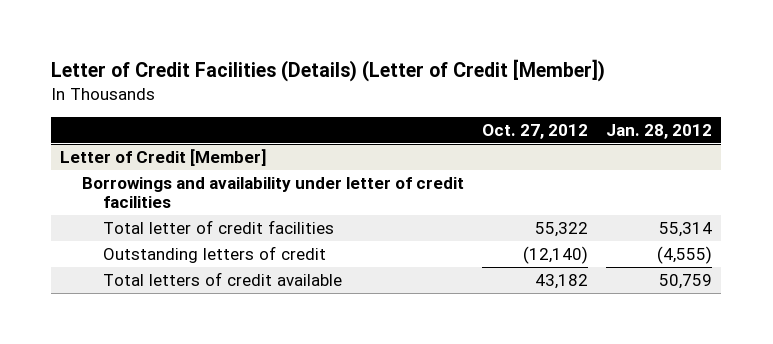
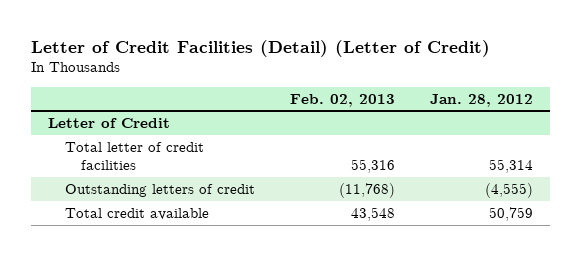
- Letter of Credit Facilities (Details) (Letter of Credit [Member])
+ Letter of Credit Facilities (Detail) (Letter of Credit)
- | Oct. 27, 2012 | Jan. 28, 2012
+ | Feb. 02, 2013 | Jan. 28, 2012
- Letter of Credit [Member]
- Borrowings and availability under letter of credit facilities
+ Letter of Credit
- Total letters of credit available | 43,182 | 50,759
+ Total credit available | 43,548 | 50,759

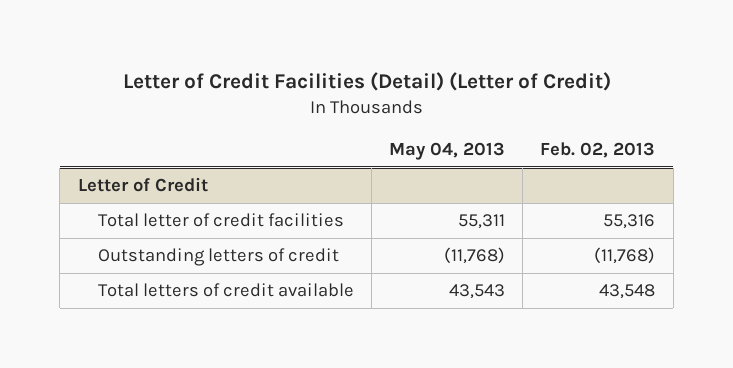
- | Feb. 02, 2013 | Jan. 28, 2012
+ | May 04, 2013 | Feb. 02, 2013
@ Letter of Credit
- Total credit available | 43,548 | 50,759
+ Total letters of credit available | 43,543 | 43,548

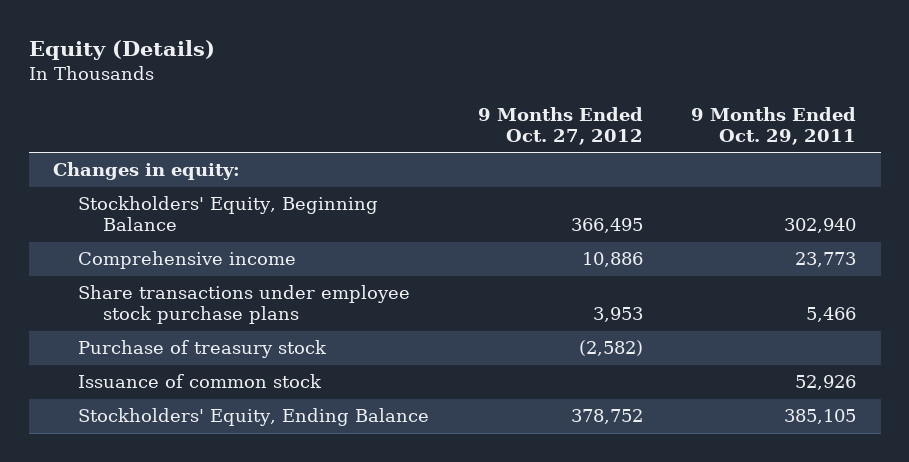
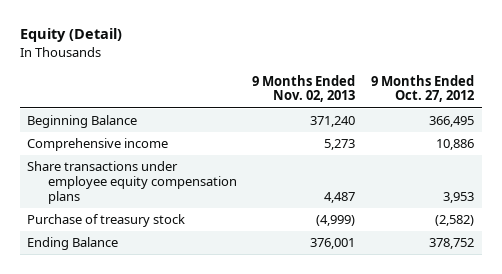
- Equity (Details)
+ Equity (Detail)
- | 9 Months Ended Oct. 27, 2012 | 9 Months Ended Oct. 29, 2011
+ | 9 Months Ended Nov. 02, 2013 | 9 Months Ended Oct. 27, 2012
- Changes in equity:
- Stockholders' Equity, Beginning Balance | 366,495 | 302,940
+ Beginning Balance | 371,240 | 366,495
- Share transactions under employee stock purchase plans | 3,953 | 5,466
+ Share transactions under employee equity compensation plans | 4,487 | 3,953
- Issuance of common stock | | 52,926
- Stockholders' Equity, Ending Balance | 378,752 | 385,105
+ Ending Balance | 376,001 | 378,752

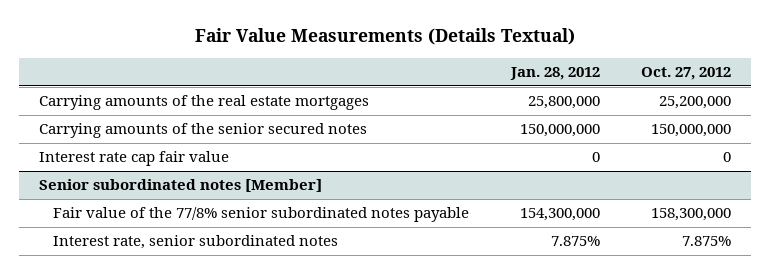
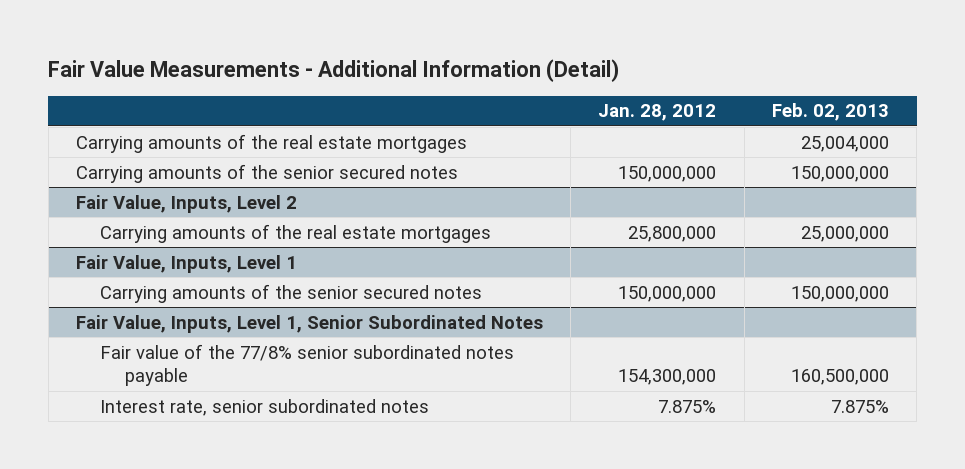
- Fair Value Measurements (Details Textual)
+ Fair Value Measurements - Additional Information (Detail)
- | Jan. 28, 2012 | Oct. 27, 2012
+ | Jan. 28, 2012 | Feb. 02, 2013
+ Carrying amounts of the real estate mortgages | | 25,004,000
+ Carrying amounts of the senior secured notes | 150,000,000 | 150,000,000
+ Fair Value, Inputs, Level 2
+ Fair Value, Inputs, Level 1
- Interest rate cap fair value | 0 | 0
- Senior subordinated notes [Member]
+ Fair Value, Inputs, Level 1, Senior Subordinated Notes

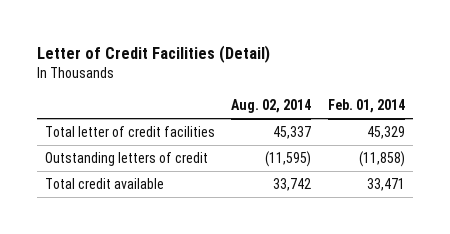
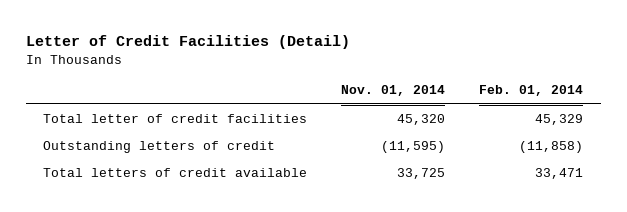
- | Aug. 02, 2014 | Feb. 01, 2014
+ | Nov. 01, 2014 | Feb. 01, 2014
- Total credit available | 33,742 | 33,471
+ Total letters of credit available | 33,725 | 33,471

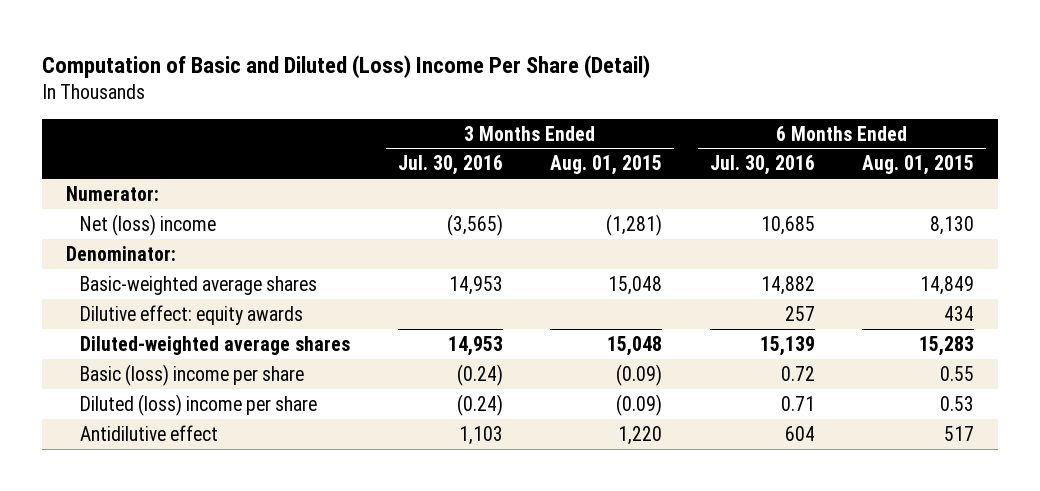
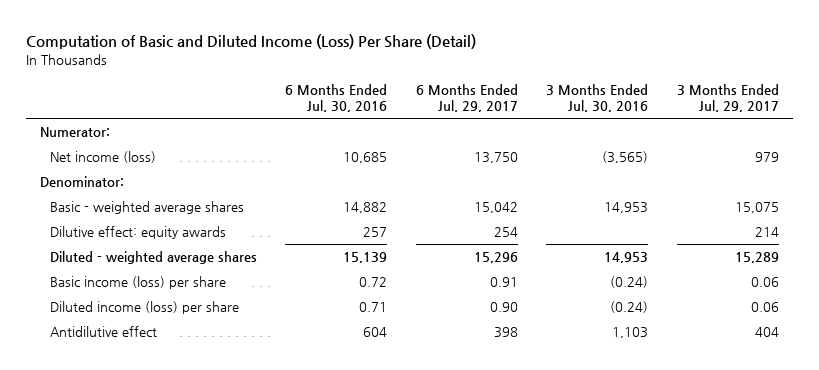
- Computation of Basic and Diluted (Loss) Income Per Share (Detail)
+ Computation of Basic and Diluted Income (Loss) Per Share (Detail)
- | 3 Months Ended Jul. 30, 2016 | 3 Months Ended Aug. 01, 2015 | 6 Months Ended Jul. 30, 2016 | 6 Months Ended Aug. 01, 2015
+ | 6 Months Ended Jul. 30, 2016 | 6 Months Ended Jul. 29, 2017 | 3 Months Ended Jul. 30, 2016 | 3 Months Ended Jul. 29, 2017
- Net (loss) income | (3,565) | (1,281) | 10,685 | 8,130
+ Net income (loss) | 10,685 | 13,750 | (3,565) | 979
- Basic-weighted average shares | 14,953 | 15,048 | 14,882 | 14,849
+ Basic - weighted average shares | 14,882 | 15,042 | 14,953 | 15,075
- Diluted-weighted average shares | 14,953 | 15,048 | 15,139 | 15,283
- Basic (loss) income per share | (0.24) | (0.09) | 0.72 | 0.55
- Diluted (loss) income per share | (0.24) | (0.09) | 0.71 | 0.53
+ Diluted - weighted average shares | 15,139 | 15,296 | 14,953 | 15,289
+ Basic income (loss) per share | 0.72 | 0.91 | (0.24) | 0.06
+ Diluted income (loss) per share | 0.71 | 0.90 | (0.24) | 0.06

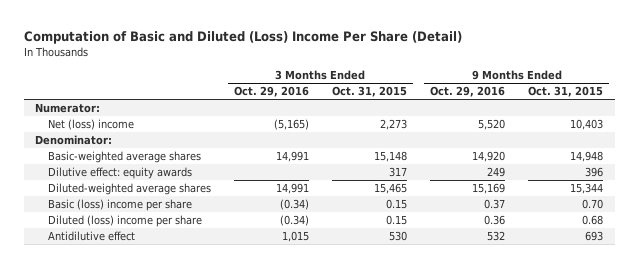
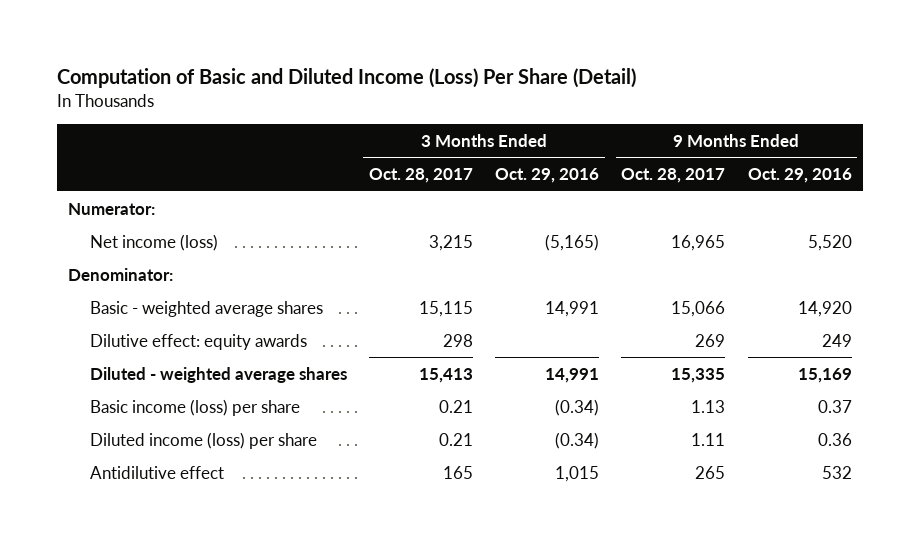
- Computation of Basic and Diluted (Loss) Income Per Share (Detail)
+ Computation of Basic and Diluted Income (Loss) Per Share (Detail)
- | 3 Months Ended Oct. 29, 2016 | 3 Months Ended Oct. 31, 2015 | 9 Months Ended Oct. 29, 2016 | 9 Months Ended Oct. 31, 2015
+ | 3 Months Ended Oct. 28, 2017 | 3 Months Ended Oct. 29, 2016 | 9 Months Ended Oct. 28, 2017 | 9 Months Ended Oct. 29, 2016
- Net (loss) income | (5,165) | 2,273 | 5,520 | 10,403
+ Net income (loss) | 3,215 | (5,165) | 16,965 | 5,520
- Basic-weighted average shares | 14,991 | 15,148 | 14,920 | 14,948
+ Basic - weighted average shares | 15,115 | 14,991 | 15,066 | 14,920
- Diluted-weighted average shares | 14,991 | 15,465 | 15,169 | 15,344
- Basic (loss) income per share | (0.34) | 0.15 | 0.37 | 0.70
- Diluted (loss) income per share | (0.34) | 0.15 | 0.36 | 0.68
+ Diluted - weighted average shares | 15,413 | 14,991 | 15,335 | 15,169
+ Basic income (loss) per share | 0.21 | (0.34) | 1.13 | 0.37
+ Diluted income (loss) per share | 0.21 | (0.34) | 1.11 | 0.36

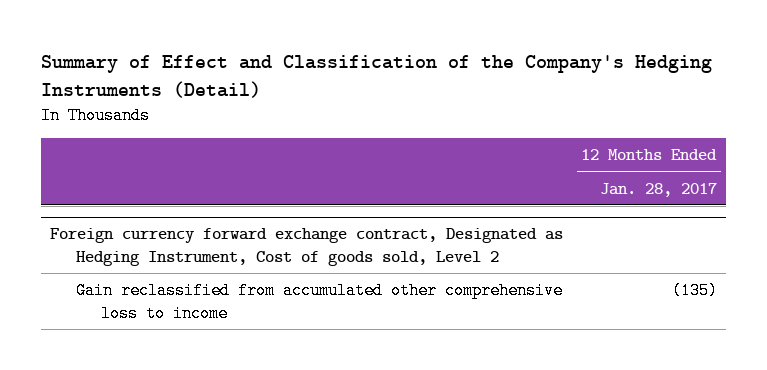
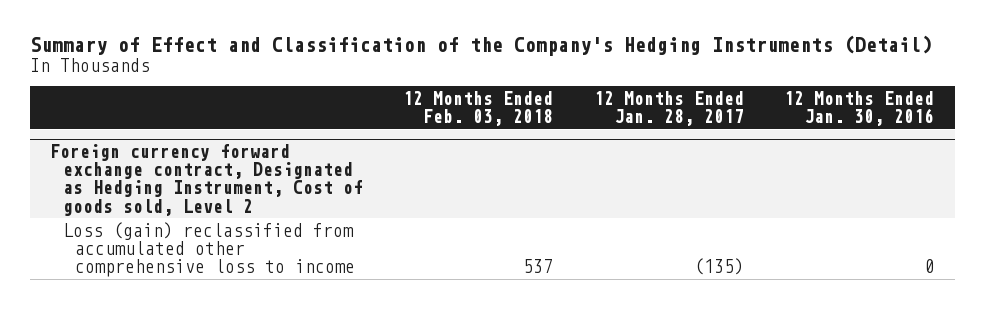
- | 12 Months Ended Jan. 28, 2017
+ | 12 Months Ended Feb. 03, 2018 | 12 Months Ended Jan. 28, 2017 | 12 Months Ended Jan. 30, 2016
@ Foreign currency forward exchange contract, Designated as Hedging Instrument, Cost of goods sold, Level 2
- Gain reclassified from accumulated other comprehensive loss to income | (135)
+ Loss (gain) reclassified from accumulated other comprehensive loss to income | 537 | (135) | 0

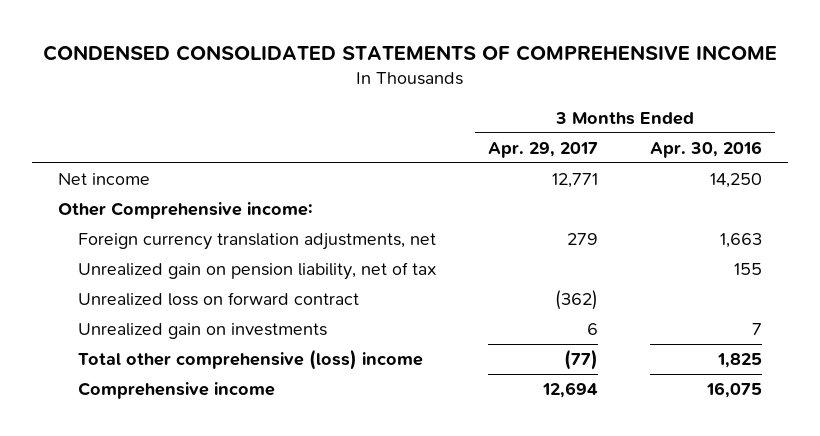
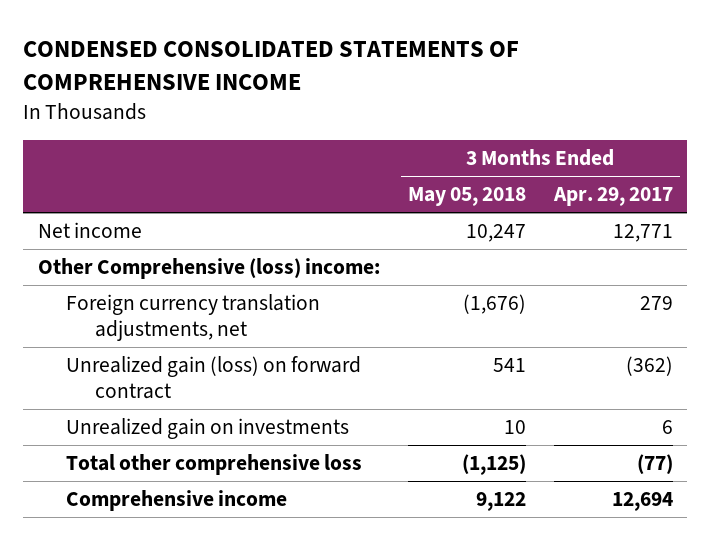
- | 3 Months Ended Apr. 29, 2017 | 3 Months Ended Apr. 30, 2016
+ | 3 Months Ended May 05, 2018 | 3 Months Ended Apr. 29, 2017
- Other Comprehensive income:
+ Other Comprehensive (loss) income:
- Unrealized gain on pension liability, net of tax | | 155
- Unrealized loss on forward contract | (362) |
+ Unrealized gain (loss) on forward contract | 541 | (362)
- Total other comprehensive (loss) income | (77) | 1,825
+ Total other comprehensive loss | (1,125) | (77)

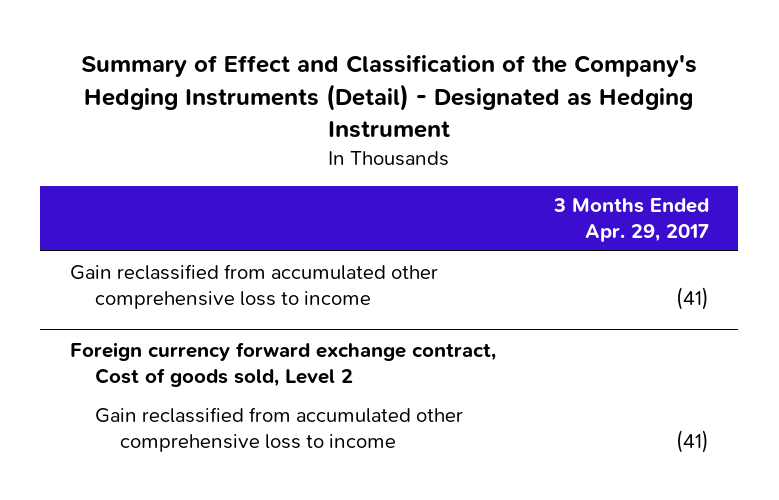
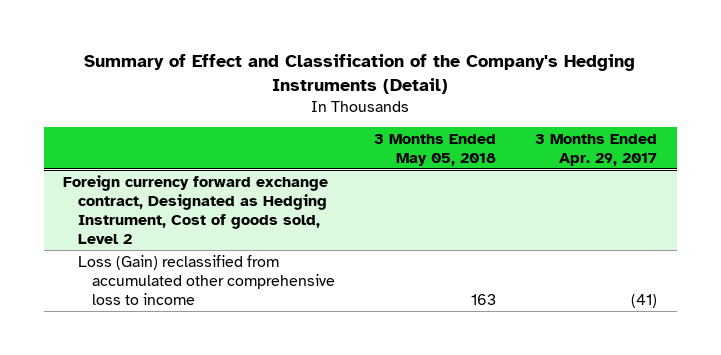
- Summary of Effect and Classification of the Company's Hedging Instruments (Detail) - Designated as Hedging Instrument
+ Summary of Effect and Classification of the Company's Hedging Instruments (Detail)
- | 3 Months Ended Apr. 29, 2017
+ | 3 Months Ended May 05, 2018 | 3 Months Ended Apr. 29, 2017
- Gain reclassified from accumulated other comprehensive loss to income | (41)
- Foreign currency forward exchange contract, Cost of goods sold, Level 2
- Gain reclassified from accumulated other comprehensive loss to income | (41)
+ Foreign currency forward exchange contract, Designated as Hedging Instrument, Cost of goods sold, Level 2
+ Loss (Gain) reclassified from accumulated other comprehensive loss to income | 163 | (41)

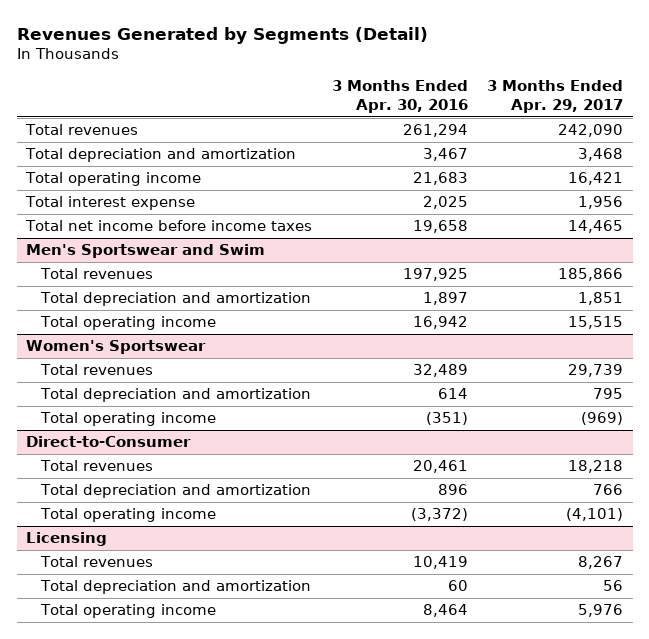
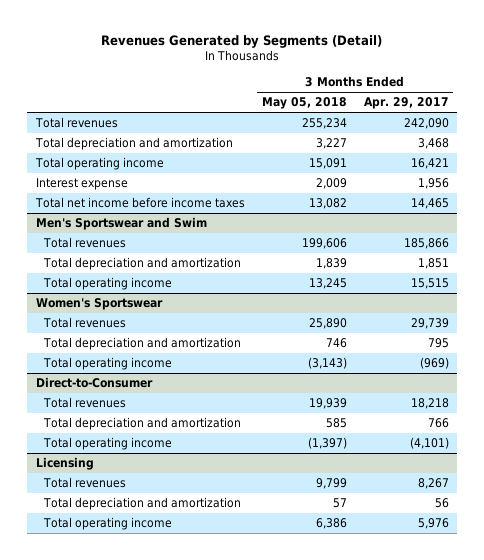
- | 3 Months Ended Apr. 30, 2016 | 3 Months Ended Apr. 29, 2017
+ | 3 Months Ended May 05, 2018 | 3 Months Ended Apr. 29, 2017
- Total interest expense | 2,025 | 1,956
+ Interest expense | 2,009 | 1,956

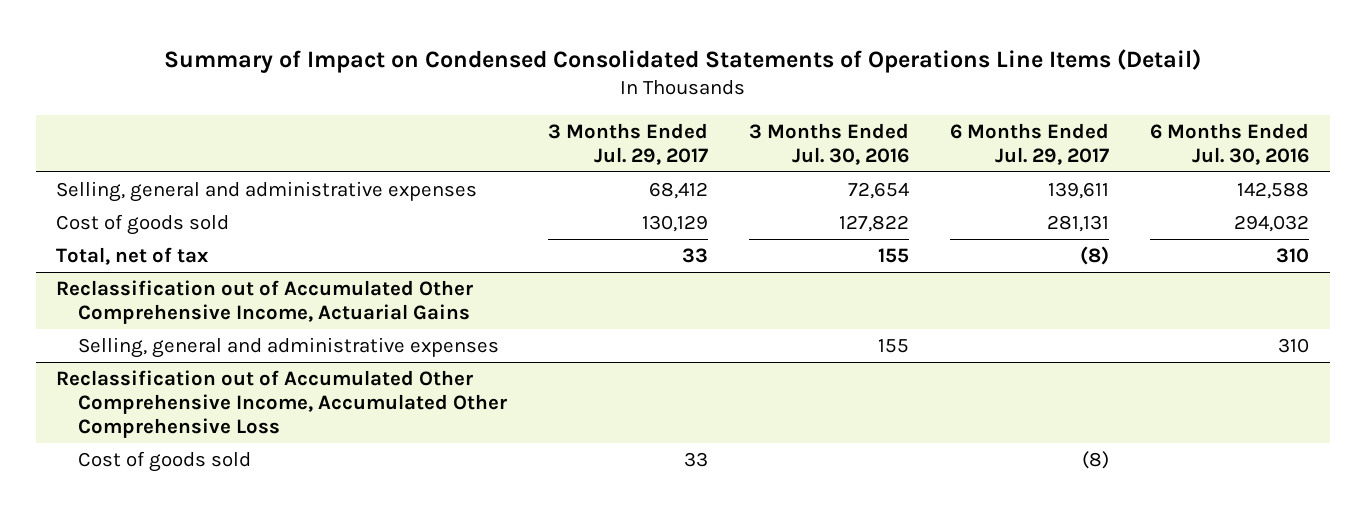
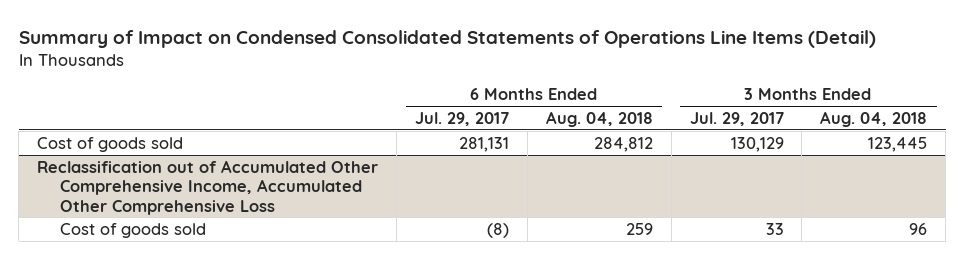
- | 3 Months Ended Jul. 29, 2017 | 3 Months Ended Jul. 30, 2016 | 6 Months Ended Jul. 29, 2017 | 6 Months Ended Jul. 30, 2016
+ | 6 Months Ended Jul. 29, 2017 | 6 Months Ended Aug. 04, 2018 | 3 Months Ended Jul. 29, 2017 | 3 Months Ended Aug. 04, 2018
- Selling, general and administrative expenses | 68,412 | 72,654 | 139,611 | 142,588
- Total, net of tax | 33 | 155 | (8) | 310
- Reclassification out of Accumulated Other Comprehensive Income, Actuarial Gains
- Selling, general and administrative expenses | | 155 | | 310

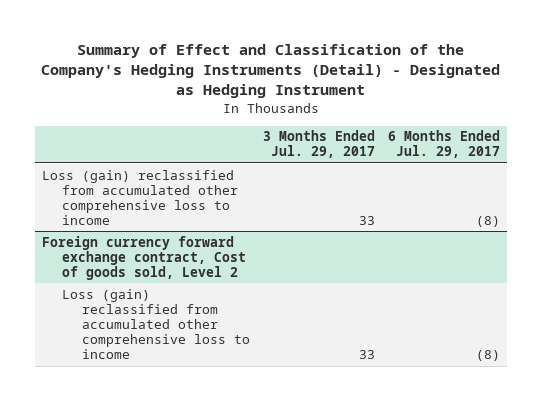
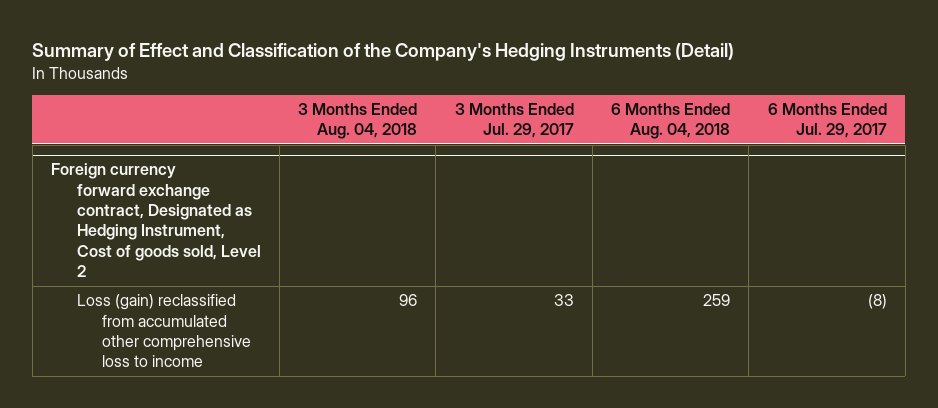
- Summary of Effect and Classification of the Company's Hedging Instruments (Detail) - Designated as Hedging Instrument
+ Summary of Effect and Classification of the Company's Hedging Instruments (Detail)
- | 3 Months Ended Jul. 29, 2017 | 6 Months Ended Jul. 29, 2017
+ | 3 Months Ended Aug. 04, 2018 | 3 Months Ended Jul. 29, 2017 | 6 Months Ended Aug. 04, 2018 | 6 Months Ended Jul. 29, 2017
- Loss (gain) reclassified from accumulated other comprehensive loss to income | 33 | (8)
- Foreign currency forward exchange contract, Cost of goods sold, Level 2
+ Foreign currency forward exchange contract, Designated as Hedging Instrument, Cost of goods sold, Level 2

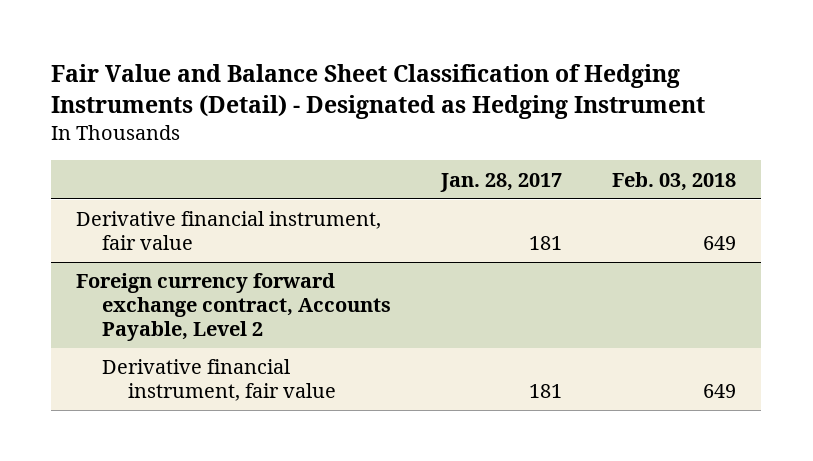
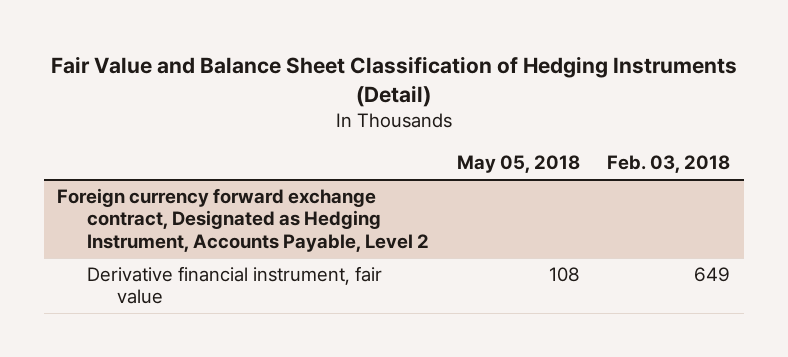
- Fair Value and Balance Sheet Classification of Hedging Instruments (Detail) - Designated as Hedging Instrument
+ Fair Value and Balance Sheet Classification of Hedging Instruments (Detail)
- | Jan. 28, 2017 | Feb. 03, 2018
+ | May 05, 2018 | Feb. 03, 2018
- Derivative financial instrument, fair value | 181 | 649
- Foreign currency forward exchange contract, Accounts Payable, Level 2
+ Foreign currency forward exchange contract, Designated as Hedging Instrument, Accounts Payable, Level 2

